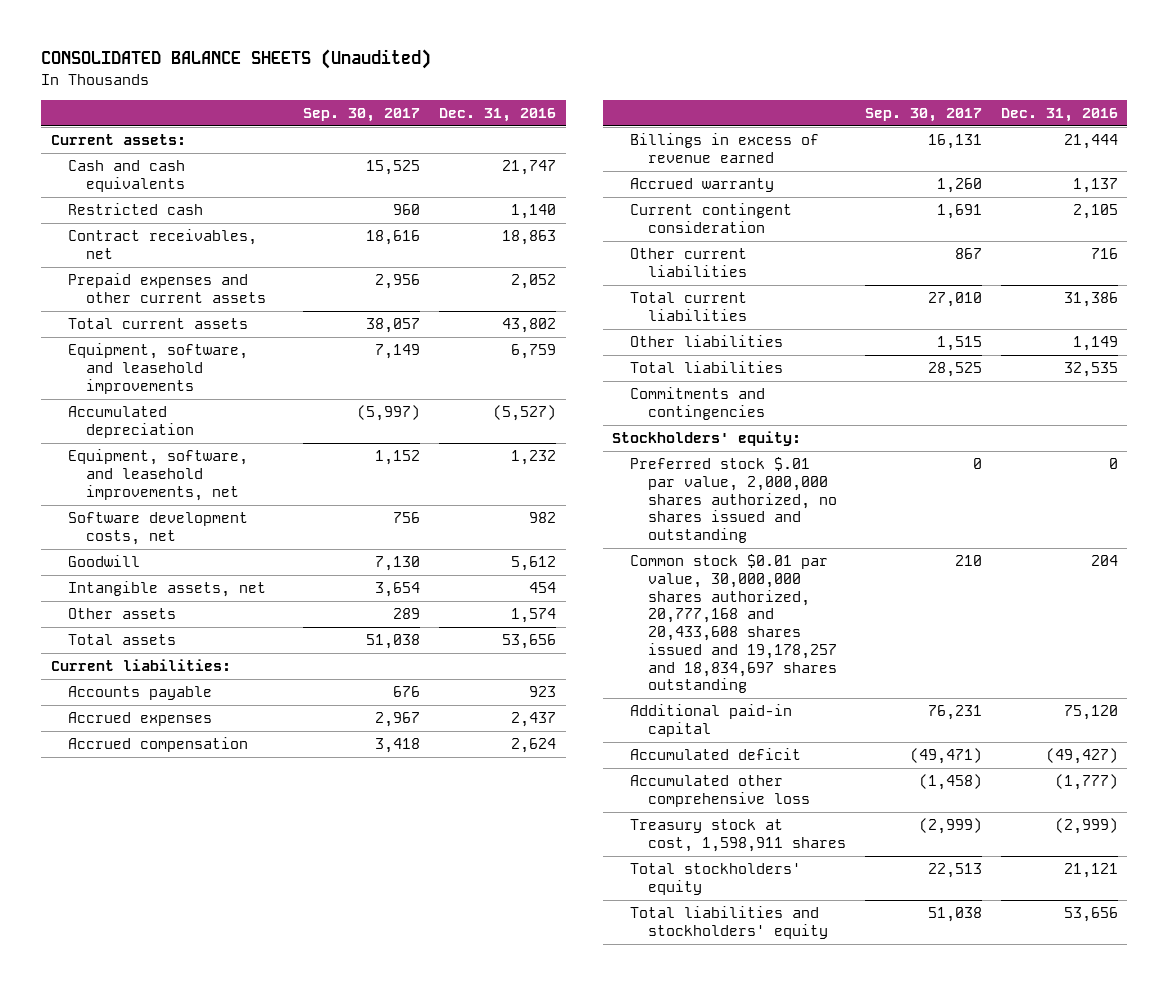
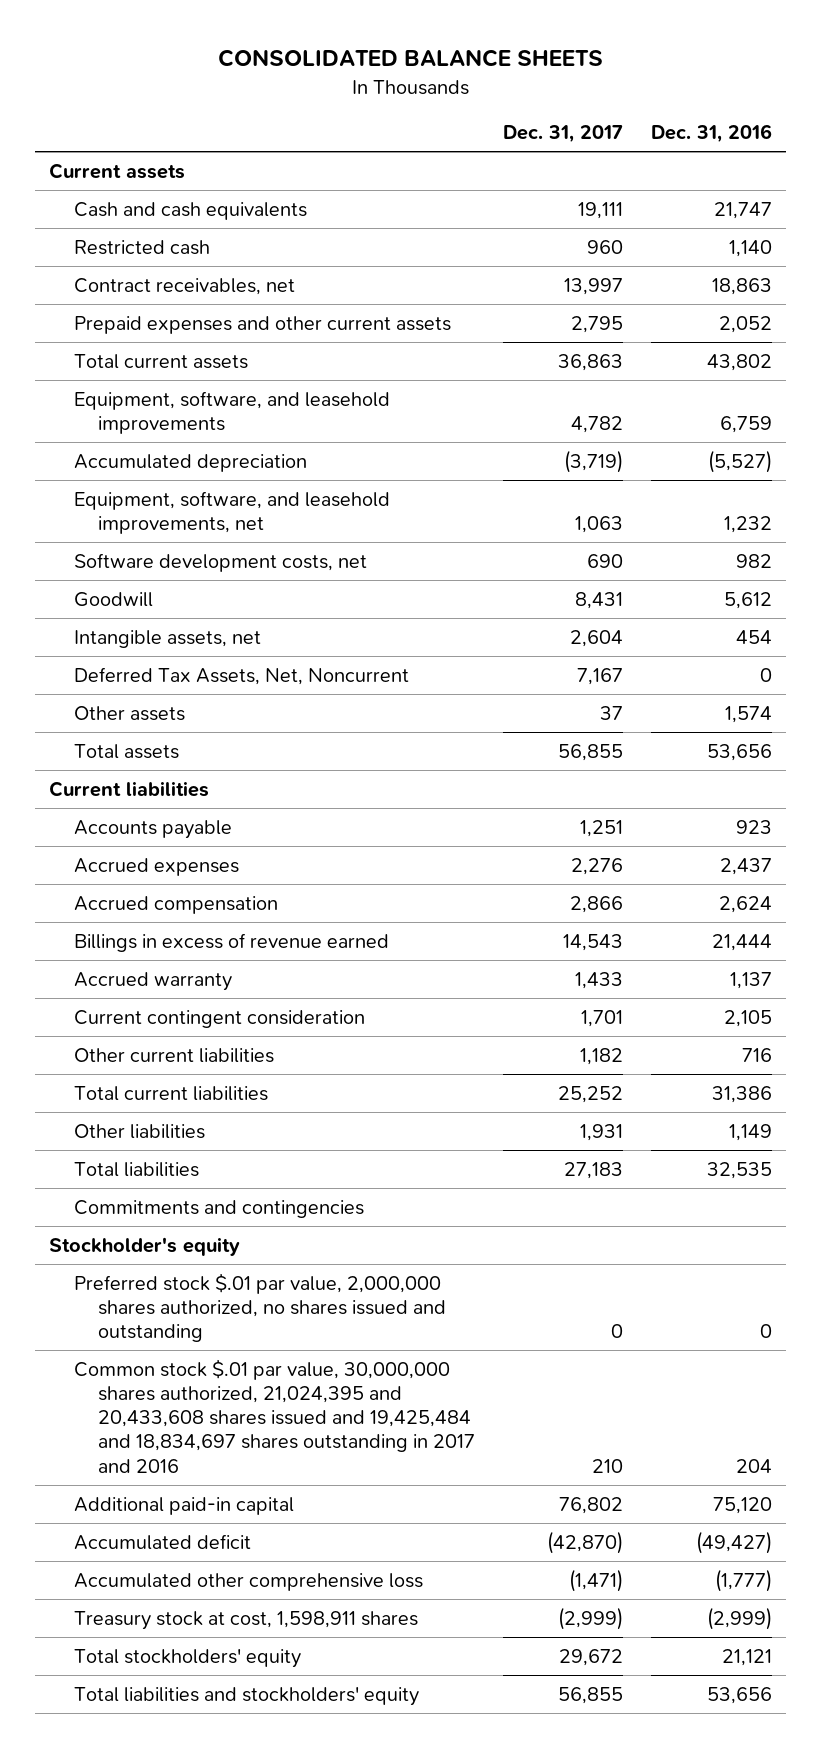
- CONSOLIDATED BALANCE SHEETS (Unaudited)
+ CONSOLIDATED BALANCE SHEETS
- | Sep. 30, 2017 | Dec. 31, 2016
+ | Dec. 31, 2017 | Dec. 31, 2016
- Current assets:
+ Current assets
+ Deferred Tax Assets, Net, Noncurrent | 7,167 | 0
- Current liabilities:
+ Current liabilities
- Stockholders' equity:
+ Stockholder's equity
- Common stock $0.01 par value, 30,000,000 shares authorized, 20,777,168 and 20,433,608 shares issued and 19,178,257 and 18,834,697 shares outstanding | 210 | 204
+ Common stock $.01 par value, 30,000,000 shares authorized, 21,024,395 and 20,433,608 shares issued and 19,425,484 and 18,834,697 shares outstanding in 2017 and 2016 | 210 | 204

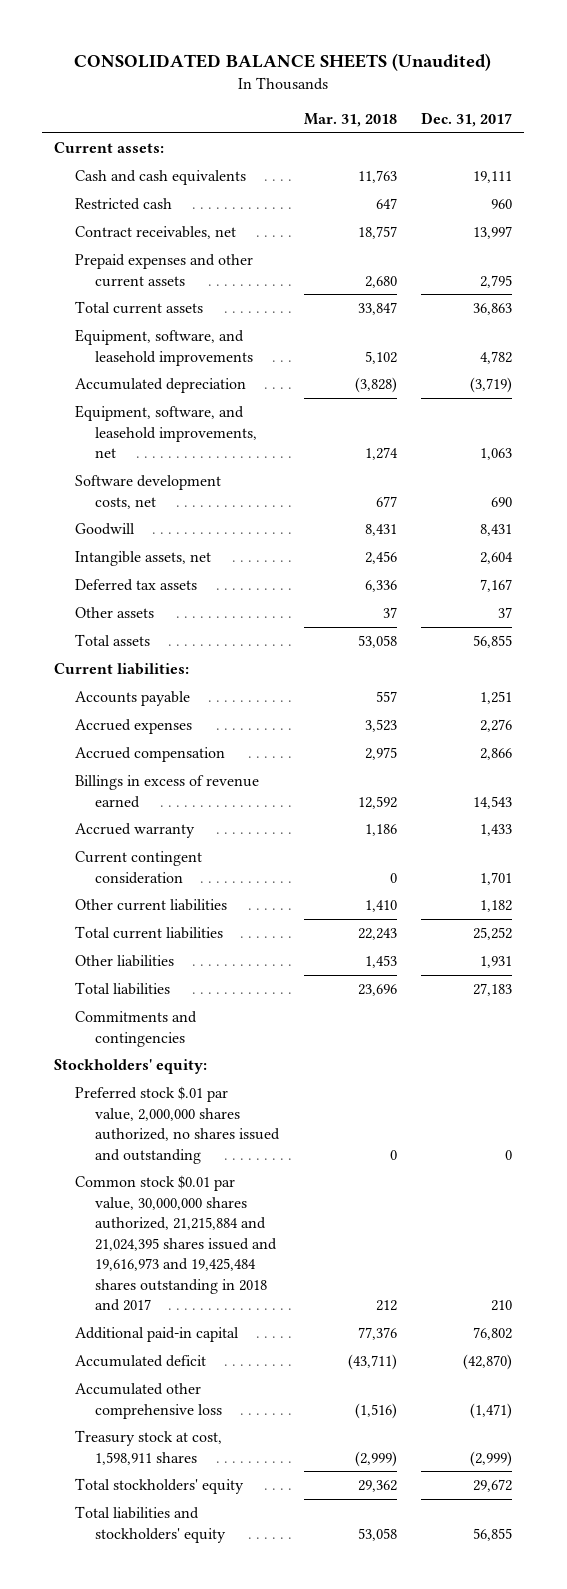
- CONSOLIDATED BALANCE SHEETS
+ CONSOLIDATED BALANCE SHEETS (Unaudited)
- | Dec. 31, 2017 | Dec. 31, 2016
+ | Mar. 31, 2018 | Dec. 31, 2017
- Current assets
+ Current assets:
- Deferred Tax Assets, Net, Noncurrent | 7,167 | 0
+ Deferred tax assets | 6,336 | 7,167
- Current liabilities
+ Current liabilities:
- Stockholder's equity
+ Stockholders' equity:
- Common stock $.01 par value, 30,000,000 shares authorized, 21,024,395 and 20,433,608 shares issued and 19,425,484 and 18,834,697 shares outstanding in 2017 and 2016 | 210 | 204
+ Common stock $0.01 par value, 30,000,000 shares authorized, 21,215,884 and 21,024,395 shares issued and 19,616,973 and 19,425,484 shares outstanding in 2018 and 2017 | 212 | 210

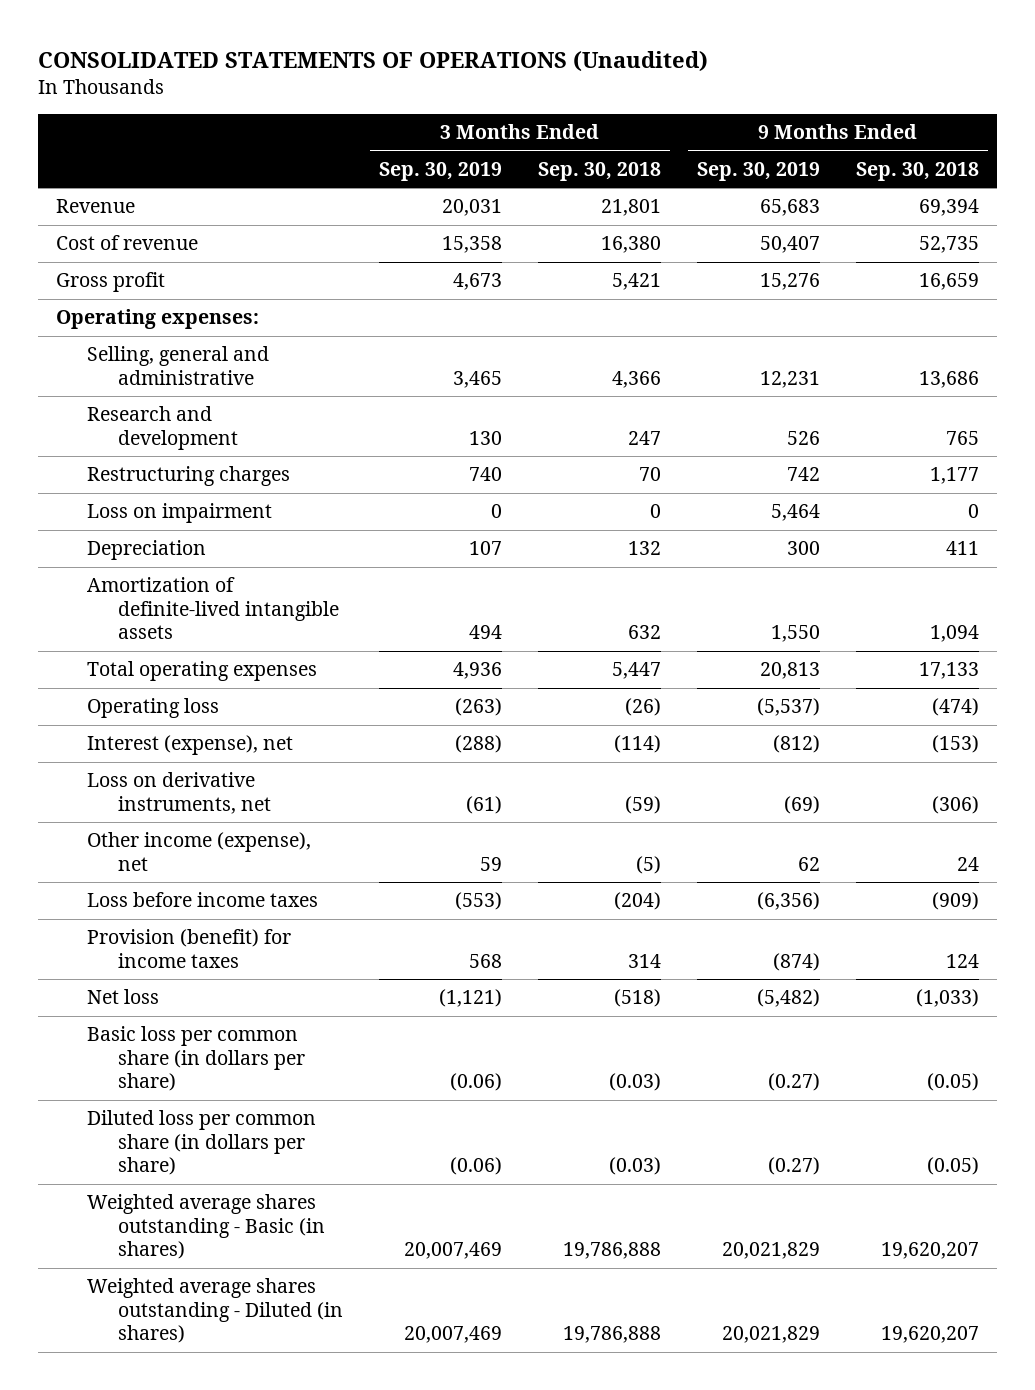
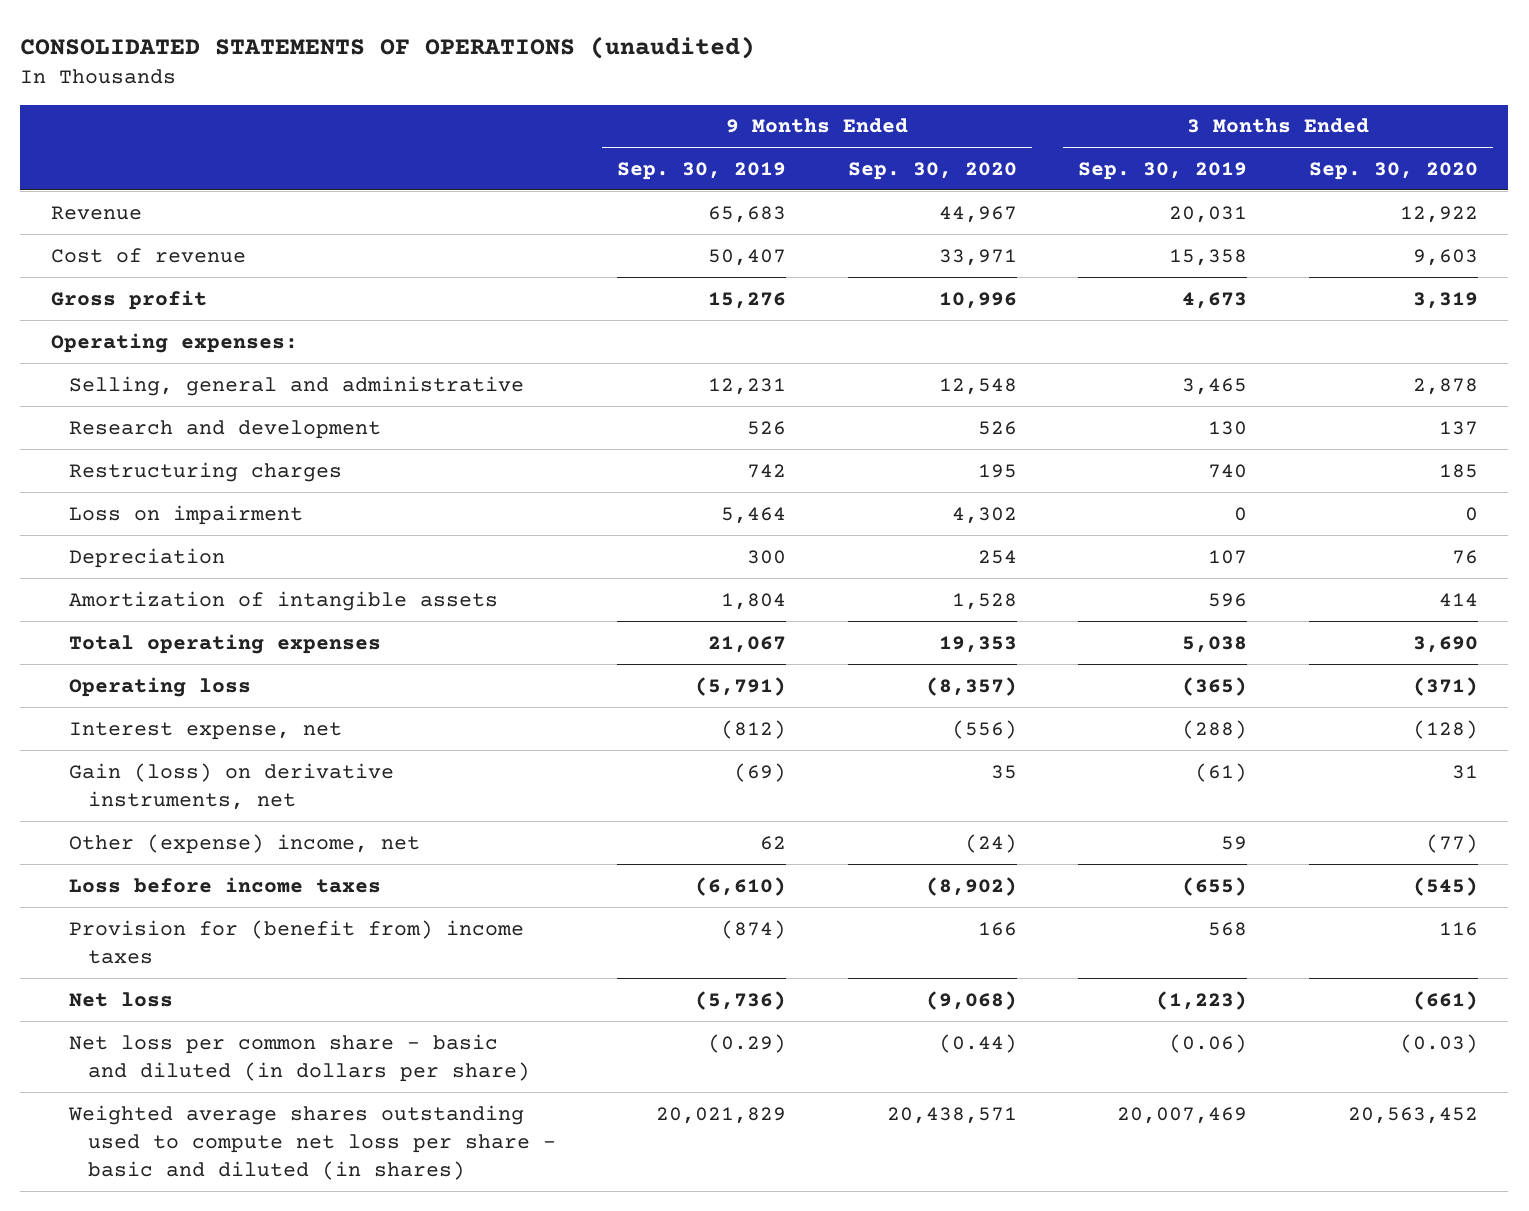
- CONSOLIDATED STATEMENTS OF OPERATIONS (Unaudited)
+ CONSOLIDATED STATEMENTS OF OPERATIONS (unaudited)
- | 3 Months Ended Sep. 30, 2019 | 3 Months Ended Sep. 30, 2018 | 9 Months Ended Sep. 30, 2019 | 9 Months Ended Sep. 30, 2018
+ | 9 Months Ended Sep. 30, 2019 | 9 Months Ended Sep. 30, 2020 | 3 Months Ended Sep. 30, 2019 | 3 Months Ended Sep. 30, 2020
- Amortization of definite-lived intangible assets | 494 | 632 | 1,550 | 1,094
- Total operating expenses | 4,936 | 5,447 | 20,813 | 17,133
- Operating loss | (263) | (26) | (5,537) | (474)
- Interest (expense), net | (288) | (114) | (812) | (153)
- Loss on derivative instruments, net | (61) | (59) | (69) | (306)
- Other income (expense), net | 59 | (5) | 62 | 24
- Loss before income taxes | (553) | (204) | (6,356) | (909)
- Provision (benefit) for income taxes | 568 | 314 | (874) | 124
- Net loss | (1,121) | (518) | (5,482) | (1,033)
- Basic loss per common share (in dollars per share) | (0.06) | (0.03) | (0.27) | (0.05)
- Diluted loss per common share (in dollars per share) | (0.06) | (0.03) | (0.27) | (0.05)
- Weighted average shares outstanding - Basic (in shares) | 20,007,469 | 19,786,888 | 20,021,829 | 19,620,207
- Weighted average shares outstanding - Diluted (in shares) | 20,007,469 | 19,786,888 | 20,021,829 | 19,620,207
+ Amortization of intangible assets | 1,804 | 1,528 | 596 | 414
+ Total operating expenses | 21,067 | 19,353 | 5,038 | 3,690
+ Operating loss | (5,791) | (8,357) | (365) | (371)
+ Interest expense, net | (812) | (556) | (288) | (128)
+ Gain (loss) on derivative instruments, net | (69) | 35 | (61) | 31
+ Other (expense) income, net | 62 | (24) | 59 | (77)
+ Loss before income taxes | (6,610) | (8,902) | (655) | (545)
+ Provision for (benefit from) income taxes | (874) | 166 | 568 | 116
+ Net loss | (5,736) | (9,068) | (1,223) | (661)
+ Net loss per common share - basic and diluted (in dollars per share) | (0.29) | (0.44) | (0.06) | (0.03)
+ Weighted average shares outstanding used to compute net loss per share - basic and diluted (in shares) | 20,021,829 | 20,438,571 | 20,007,469 | 20,563,452

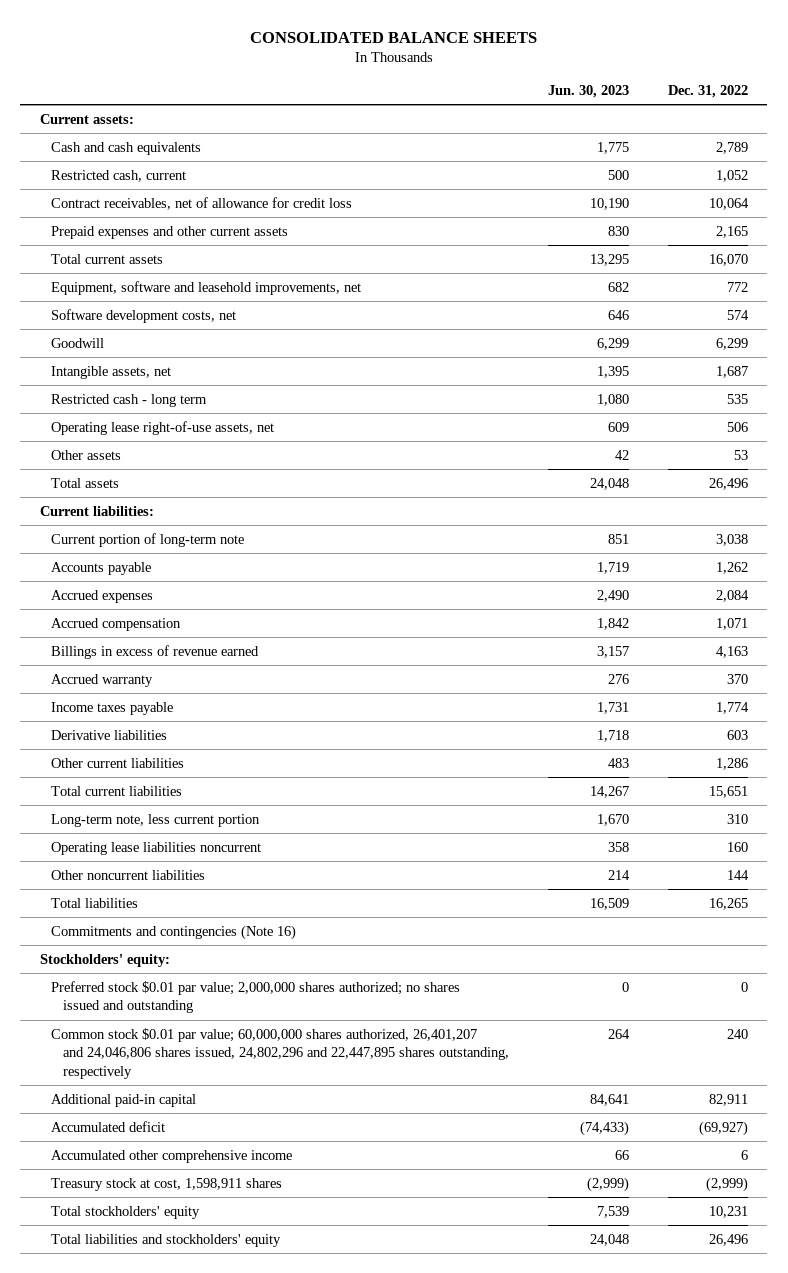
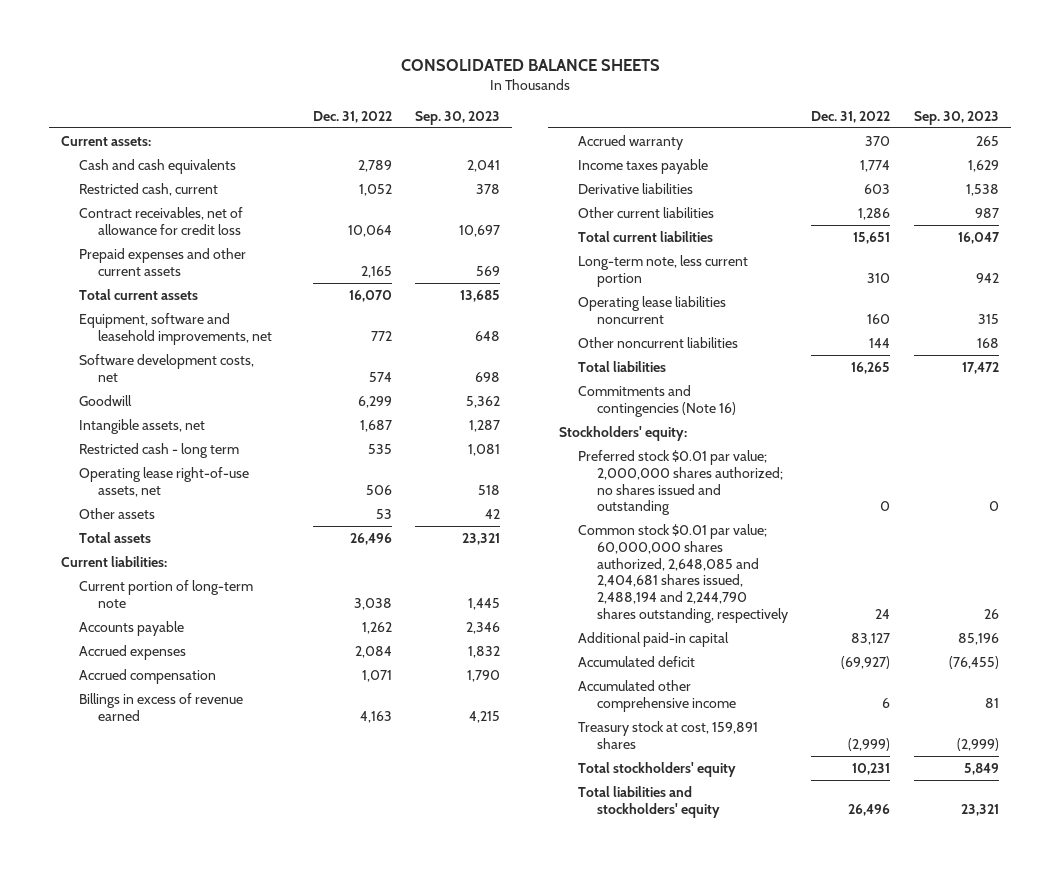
- | Jun. 30, 2023 | Dec. 31, 2022
+ | Dec. 31, 2022 | Sep. 30, 2023
- Common stock $0.01 par value; 60,000,000 shares authorized, 26,401,207 and 24,046,806 shares issued, 24,802,296 and 22,447,895 shares outstanding, respectively | 264 | 240
- Additional paid-in capital | 84,641 | 82,911
+ Common stock $0.01 par value; 60,000,000 shares authorized, 2,648,085 and 2,404,681 shares issued, 2,488,194 and 2,244,790 shares outstanding, respectively | 24 | 26
+ Additional paid-in capital | 83,127 | 85,196
- Treasury stock at cost, 1,598,911 shares | (2,999) | (2,999)
+ Treasury stock at cost, 159,891 shares | (2,999) | (2,999)

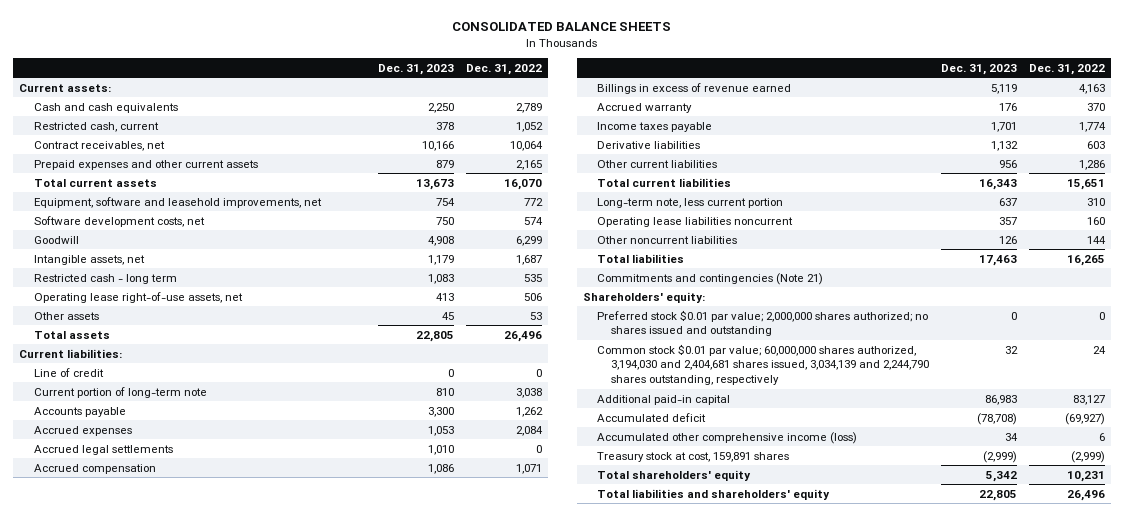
- | Dec. 31, 2022 | Sep. 30, 2023
+ | Dec. 31, 2023 | Dec. 31, 2022
- Contract receivables, net of allowance for credit loss | 10,064 | 10,697
+ Contract receivables, net | 10,166 | 10,064
+ Line of credit | 0 | 0
+ Accrued legal settlements | 1,010 | 0
- Commitments and contingencies (Note 16)
- Stockholders' equity:
+ Commitments and contingencies (Note 21)
+ Shareholders' equity:
- Common stock $0.01 par value; 60,000,000 shares authorized, 2,648,085 and 2,404,681 shares issued, 2,488,194 and 2,244,790 shares outstanding, respectively | 24 | 26
+ Common stock $0.01 par value; 60,000,000 shares authorized, 3,194,030 and 2,404,681 shares issued, 3,034,139 and 2,244,790 shares outstanding, respectively | 32 | 24
- Accumulated other comprehensive income | 6 | 81
+ Accumulated other comprehensive income (loss) | 34 | 6
- Total stockholders' equity | 10,231 | 5,849
- Total liabilities and stockholders' equity | 26,496 | 23,321
+ Total shareholders' equity | 5,342 | 10,231
+ Total liabilities and shareholders' equity | 22,805 | 26,496

